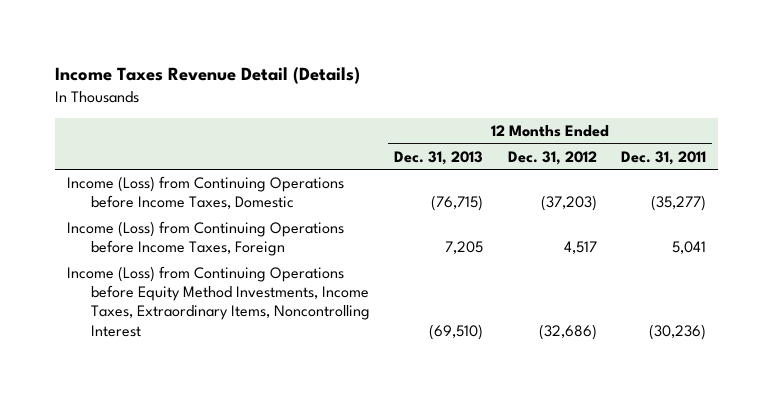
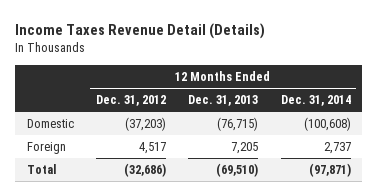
- | 12 Months Ended Dec. 31, 2013 | 12 Months Ended Dec. 31, 2012 | 12 Months Ended Dec. 31, 2011
+ | 12 Months Ended Dec. 31, 2012 | 12 Months Ended Dec. 31, 2013 | 12 Months Ended Dec. 31, 2014
- Income (Loss) from Continuing Operations before Income Taxes, Domestic | (76,715) | (37,203) | (35,277)
- Income (Loss) from Continuing Operations before Income Taxes, Foreign | 7,205 | 4,517 | 5,041
- Income (Loss) from Continuing Operations before Equity Method Investments, Income Taxes, Extraordinary Items, Noncontrolling Interest | (69,510) | (32,686) | (30,236)
+ Domestic | (37,203) | (76,715) | (100,608)
+ Foreign | 4,517 | 7,205 | 2,737
+ Total | (32,686) | (69,510) | (97,871)

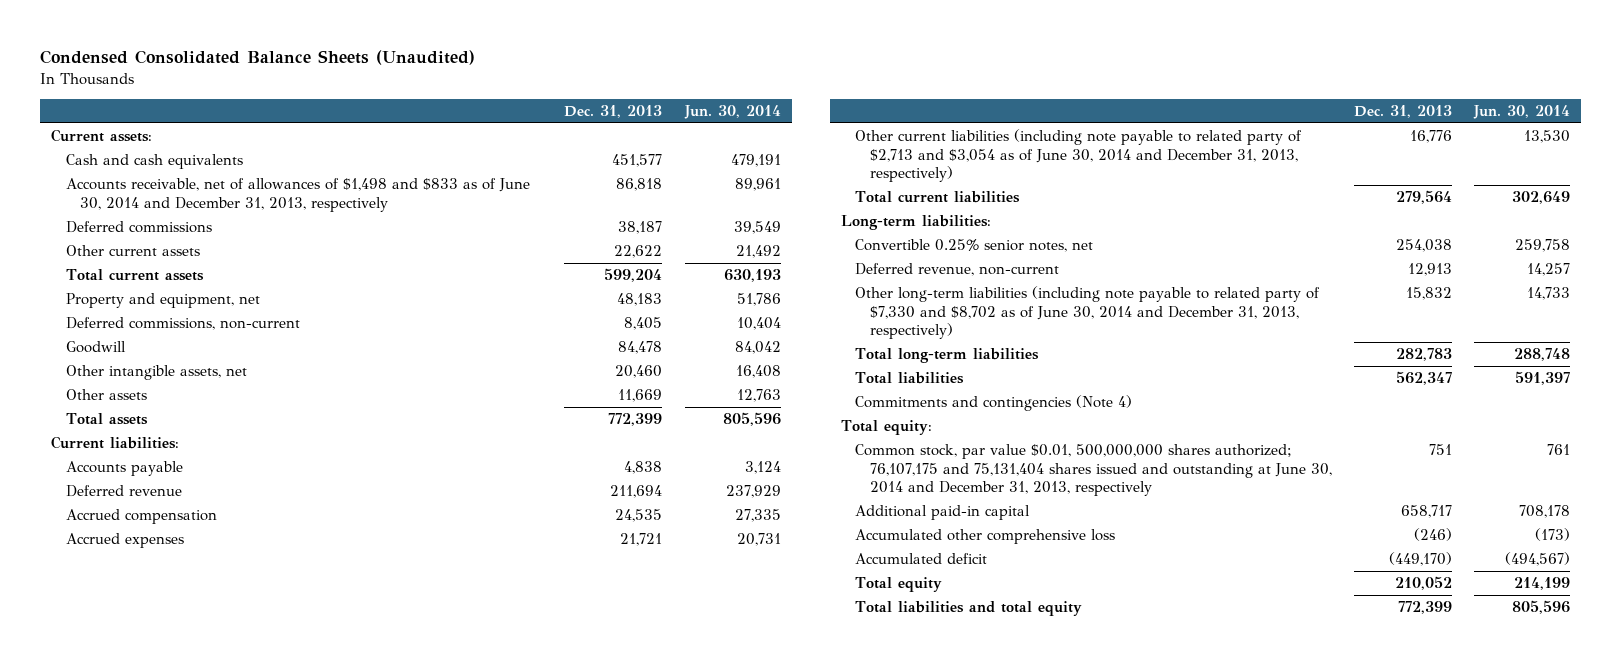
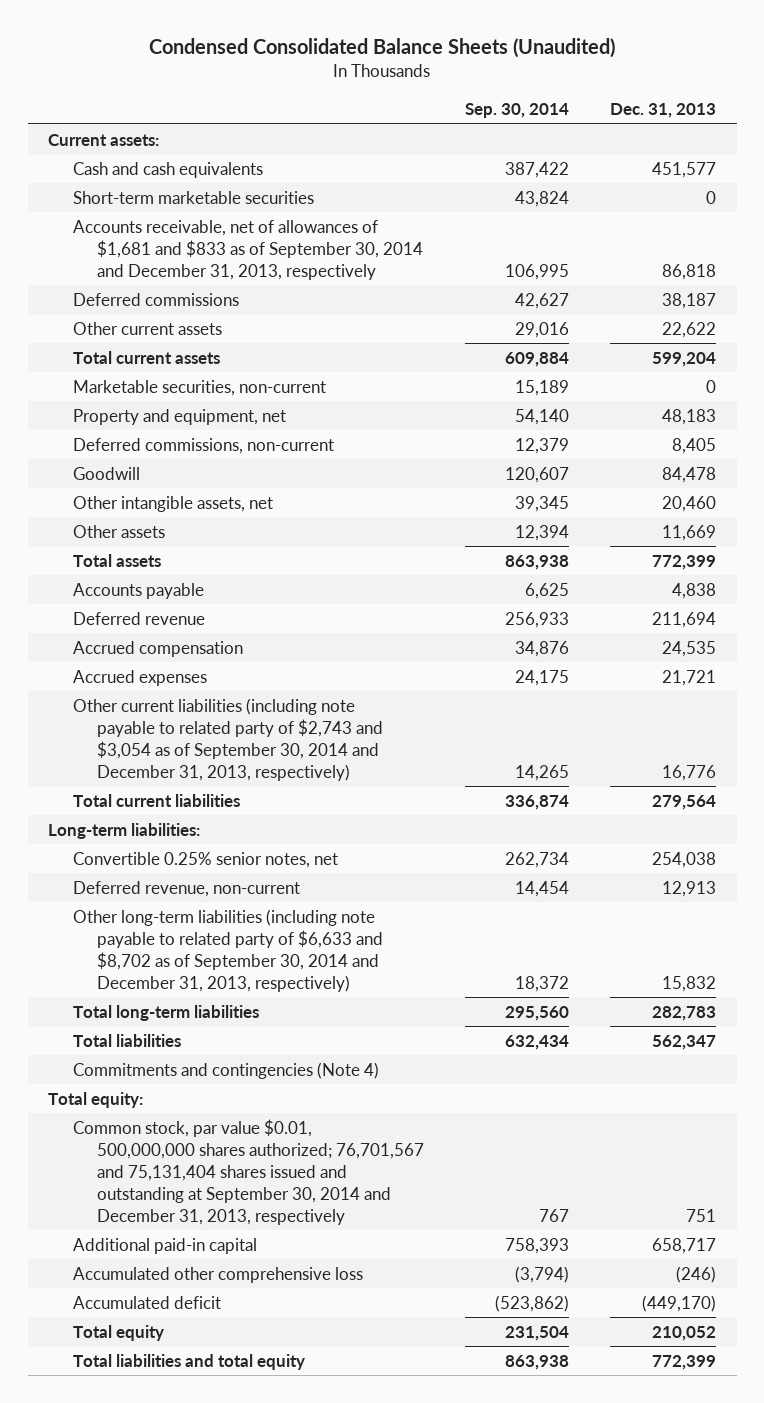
- | Dec. 31, 2013 | Jun. 30, 2014
+ | Sep. 30, 2014 | Dec. 31, 2013
- Accounts receivable, net of allowances of $1,498 and $833 as of June 30, 2014 and December 31, 2013, respectively | 86,818 | 89,961
+ Short-term marketable securities | 43,824 | 0
+ Accounts receivable, net of allowances of $1,681 and $833 as of September 30, 2014 and December 31, 2013, respectively | 106,995 | 86,818
+ Marketable securities, non-current | 15,189 | 0
- Current liabilities:
- Other current liabilities (including note payable to related party of $2,713 and $3,054 as of June 30, 2014 and December 31, 2013, respectively) | 16,776 | 13,530
+ Other current liabilities (including note payable to related party of $2,743 and $3,054 as of September 30, 2014 and December 31, 2013, respectively) | 14,265 | 16,776
- Other long-term liabilities (including note payable to related party of $7,330 and $8,702 as of June 30, 2014 and December 31, 2013, respectively) | 15,832 | 14,733
+ Other long-term liabilities (including note payable to related party of $6,633 and $8,702 as of September 30, 2014 and December 31, 2013, respectively) | 18,372 | 15,832
- Common stock, par value $0.01, 500,000,000 shares authorized; 76,107,175 and 75,131,404 shares issued and outstanding at June 30, 2014 and December 31, 2013, respectively | 751 | 761
+ Common stock, par value $0.01, 500,000,000 shares authorized; 76,701,567 and 75,131,404 shares issued and outstanding at September 30, 2014 and December 31, 2013, respectively | 767 | 751

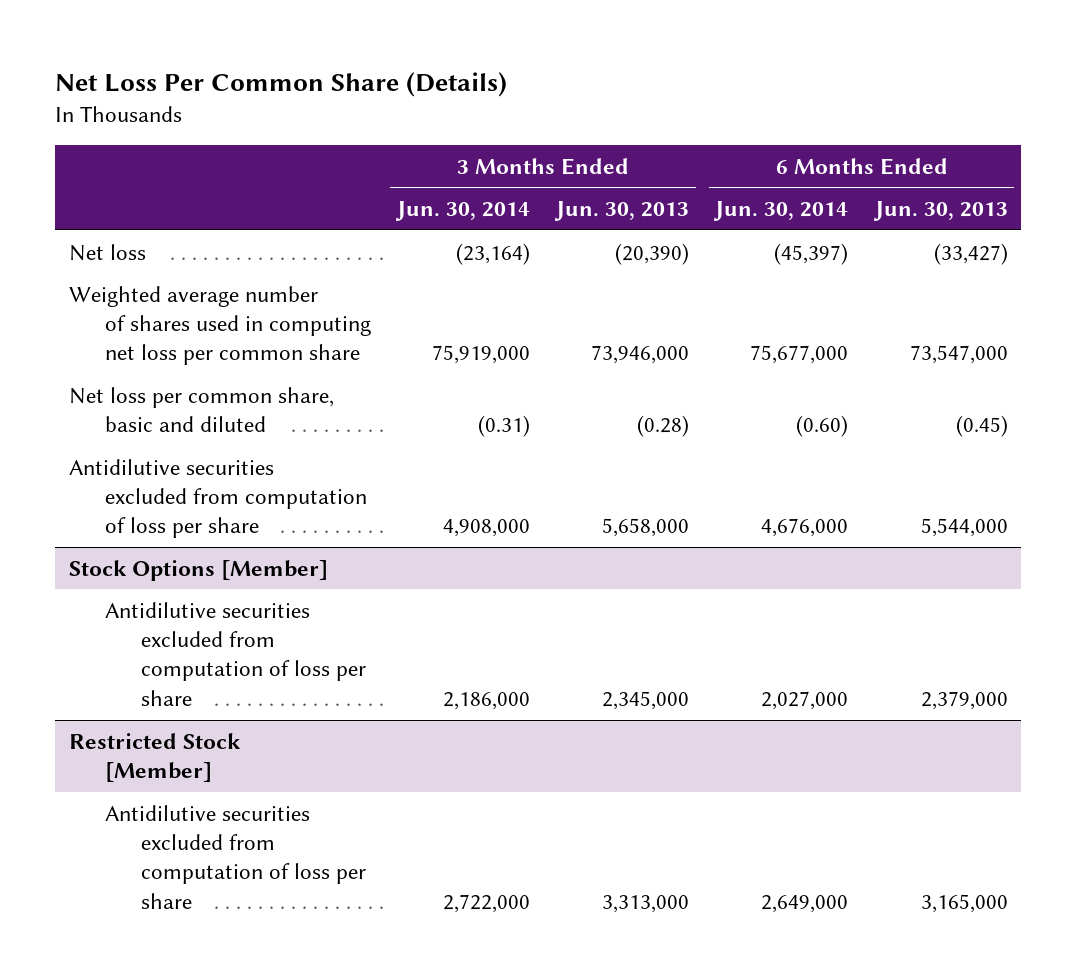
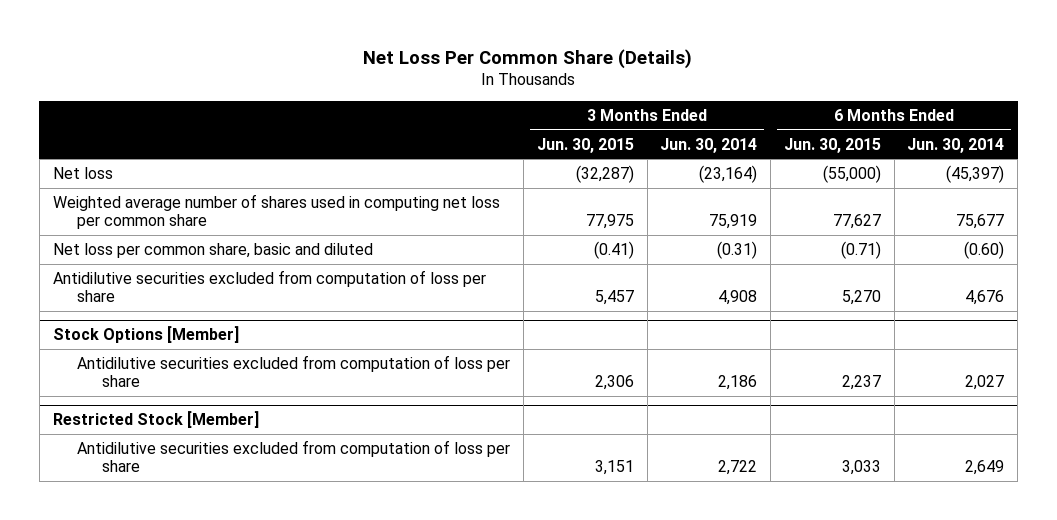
- | 3 Months Ended Jun. 30, 2014 | 3 Months Ended Jun. 30, 2013 | 6 Months Ended Jun. 30, 2014 | 6 Months Ended Jun. 30, 2013
+ | 3 Months Ended Jun. 30, 2015 | 3 Months Ended Jun. 30, 2014 | 6 Months Ended Jun. 30, 2015 | 6 Months Ended Jun. 30, 2014
- Weighted average number of shares used in computing net loss per common share | 75,919,000 | 73,946,000 | 75,677,000 | 73,547,000
+ Weighted average number of shares used in computing net loss per common share | 77,975 | 75,919 | 77,627 | 75,677
- Antidilutive securities excluded from computation of loss per share | 4,908,000 | 5,658,000 | 4,676,000 | 5,544,000
+ Antidilutive securities excluded from computation of loss per share | 5,457 | 4,908 | 5,270 | 4,676
@ Stock Options [Member]
- Antidilutive securities excluded from computation of loss per share | 2,186,000 | 2,345,000 | 2,027,000 | 2,379,000
+ Antidilutive securities excluded from computation of loss per share | 2,306 | 2,186 | 2,237 | 2,027
@ Restricted Stock [Member]
- Antidilutive securities excluded from computation of loss per share | 2,722,000 | 3,313,000 | 2,649,000 | 3,165,000
+ Antidilutive securities excluded from computation of loss per share | 3,151 | 2,722 | 3,033 | 2,649

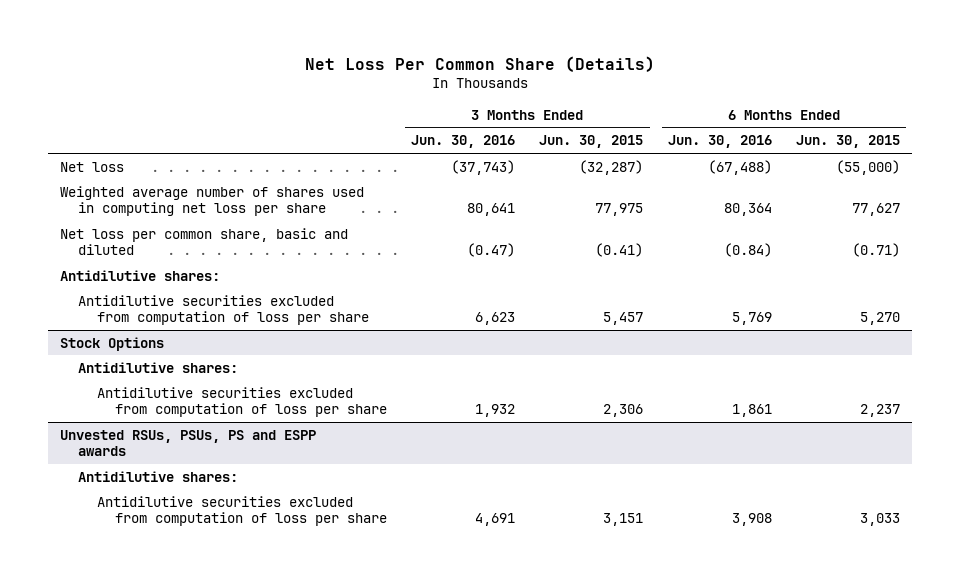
- | 3 Months Ended Jun. 30, 2015 | 3 Months Ended Jun. 30, 2014 | 6 Months Ended Jun. 30, 2015 | 6 Months Ended Jun. 30, 2014
+ | 3 Months Ended Jun. 30, 2016 | 3 Months Ended Jun. 30, 2015 | 6 Months Ended Jun. 30, 2016 | 6 Months Ended Jun. 30, 2015
- Weighted average number of shares used in computing net loss per common share | 77,975 | 75,919 | 77,627 | 75,677
+ Weighted average number of shares used in computing net loss per share | 80,641 | 77,975 | 80,364 | 77,627
+ Antidilutive shares:
- Stock Options [Member]
+ Stock Options
+ Antidilutive shares:
- Restricted Stock [Member]
+ Unvested RSUs, PSUs, PS and ESPP awards
+ Antidilutive shares:

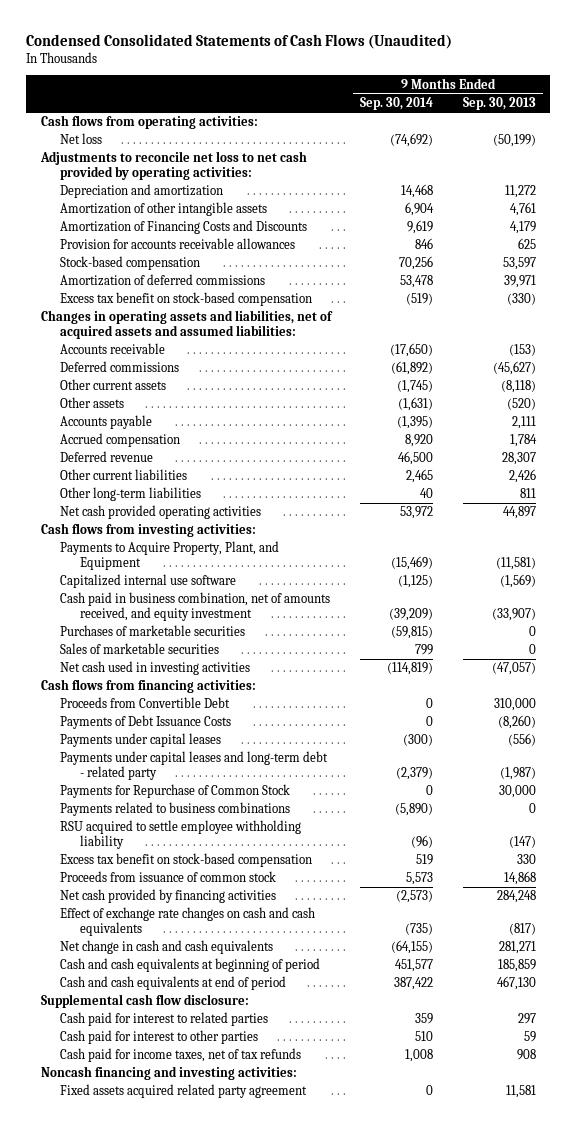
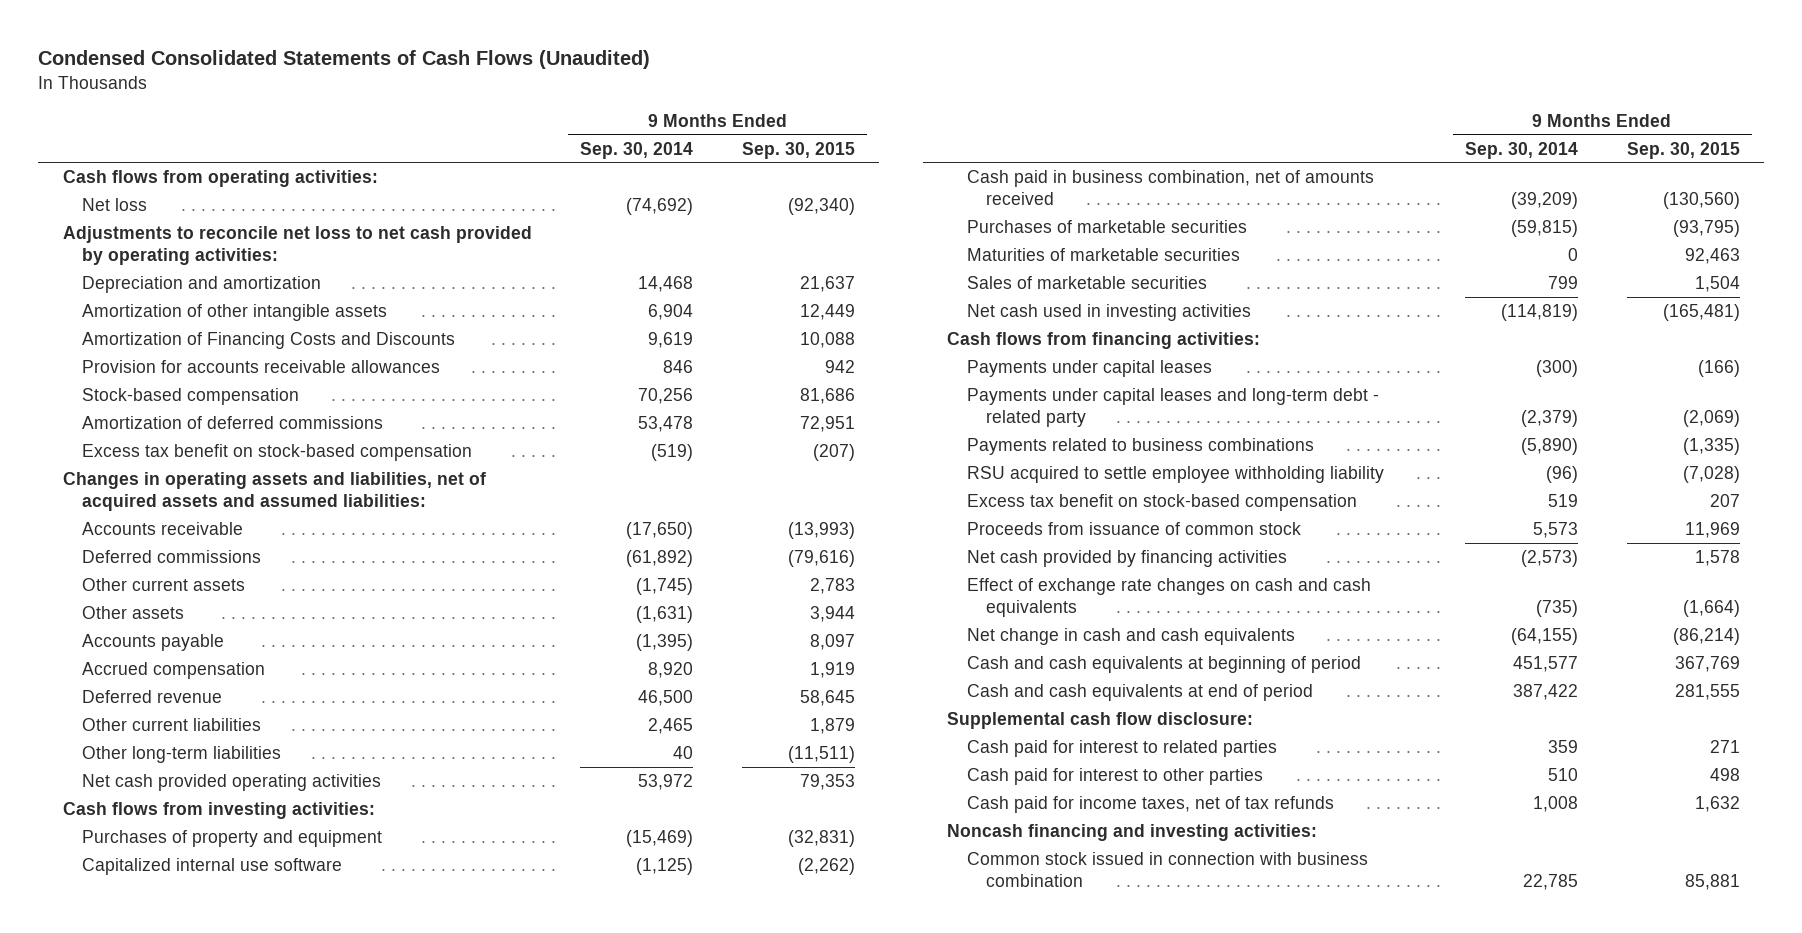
- | 9 Months Ended Sep. 30, 2014 | 9 Months Ended Sep. 30, 2013
+ | 9 Months Ended Sep. 30, 2014 | 9 Months Ended Sep. 30, 2015
- Payments to Acquire Property, Plant, and Equipment | (15,469) | (11,581)
+ Purchases of property and equipment | (15,469) | (32,831)
- Cash paid in business combination, net of amounts received, and equity investment | (39,209) | (33,907)
+ Cash paid in business combination, net of amounts received | (39,209) | (130,560)
+ Maturities of marketable securities | 0 | 92,463
- Proceeds from Convertible Debt | 0 | 310,000
- Payments of Debt Issuance Costs | 0 | (8,260)
- Payments for Repurchase of Common Stock | 0 | 30,000
- Fixed assets acquired related party agreement | 0 | 11,581
+ Common stock issued in connection with business combination | 22,785 | 85,881

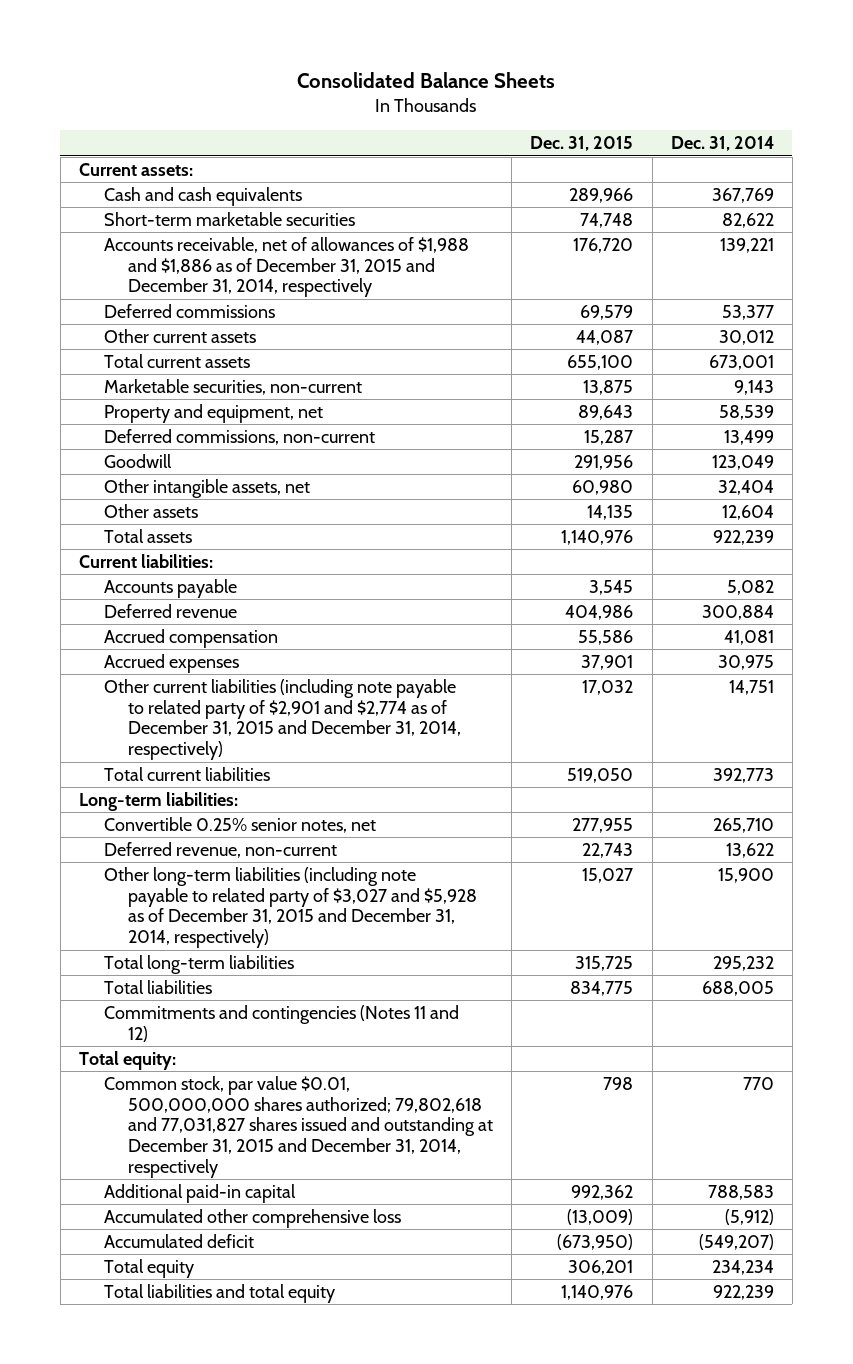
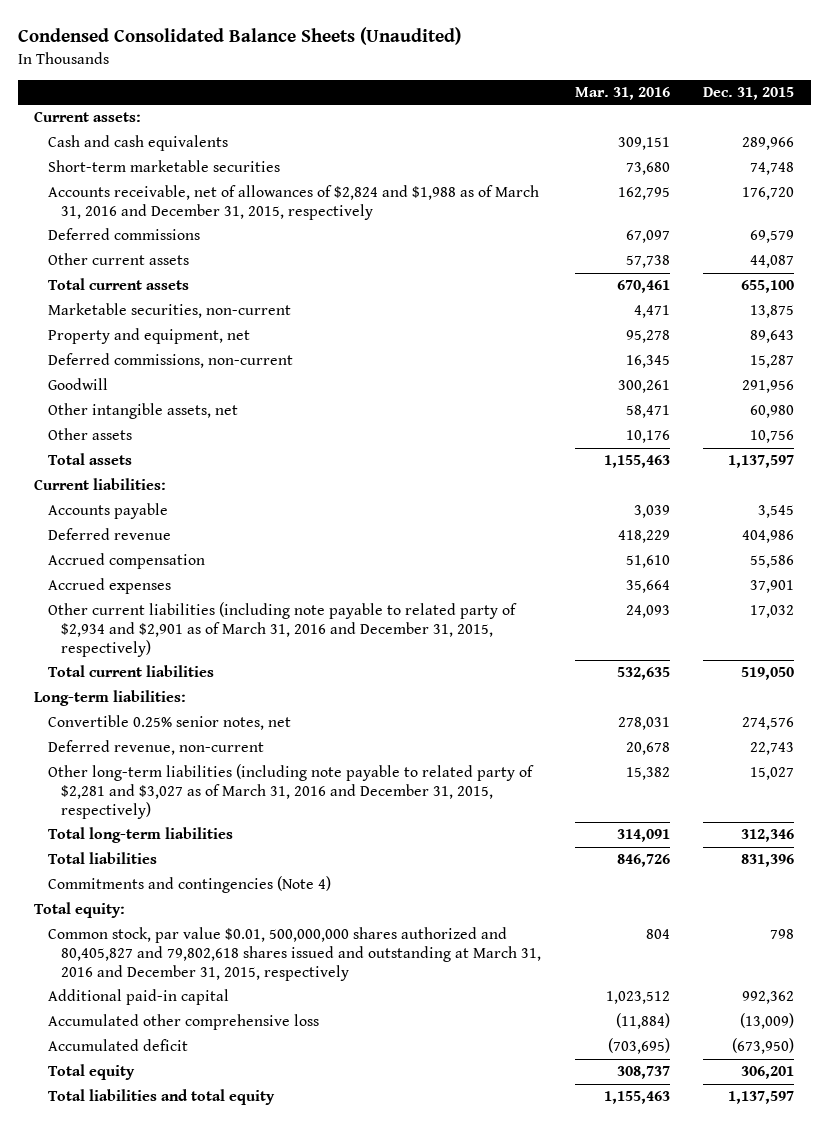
- Consolidated Balance Sheets
+ Condensed Consolidated Balance Sheets (Unaudited)
- | Dec. 31, 2015 | Dec. 31, 2014
+ | Mar. 31, 2016 | Dec. 31, 2015
- Accounts receivable, net of allowances of $1,988 and $1,886 as of December 31, 2015 and December 31, 2014, respectively | 176,720 | 139,221
+ Accounts receivable, net of allowances of $2,824 and $1,988 as of March 31, 2016 and December 31, 2015, respectively | 162,795 | 176,720
- Other assets | 14,135 | 12,604
- Total assets | 1,140,976 | 922,239
+ Other assets | 10,176 | 10,756
+ Total assets | 1,155,463 | 1,137,597
- Other current liabilities (including note payable to related party of $2,901 and $2,774 as of December 31, 2015 and December 31, 2014, respectively) | 17,032 | 14,751
+ Other current liabilities (including note payable to related party of $2,934 and $2,901 as of March 31, 2016 and December 31, 2015, respectively) | 24,093 | 17,032
- Convertible 0.25% senior notes, net | 277,955 | 265,710
+ Convertible 0.25% senior notes, net | 278,031 | 274,576
- Other long-term liabilities (including note payable to related party of $3,027 and $5,928 as of December 31, 2015 and December 31, 2014, respectively) | 15,027 | 15,900
- Total long-term liabilities | 315,725 | 295,232
- Total liabilities | 834,775 | 688,005
- Commitments and contingencies (Notes 11 and 12)
+ Other long-term liabilities (including note payable to related party of $2,281 and $3,027 as of March 31, 2016 and December 31, 2015, respectively) | 15,382 | 15,027
+ Total long-term liabilities | 314,091 | 312,346
+ Total liabilities | 846,726 | 831,396
+ Commitments and contingencies (Note 4)
- Common stock, par value $0.01, 500,000,000 shares authorized; 79,802,618 and 77,031,827 shares issued and outstanding at December 31, 2015 and December 31, 2014, respectively | 798 | 770
+ Common stock, par value $0.01, 500,000,000 shares authorized and 80,405,827 and 79,802,618 shares issued and outstanding at March 31, 2016 and December 31, 2015, respectively | 804 | 798
- Total liabilities and total equity | 1,140,976 | 922,239
+ Total liabilities and total equity | 1,155,463 | 1,137,597

